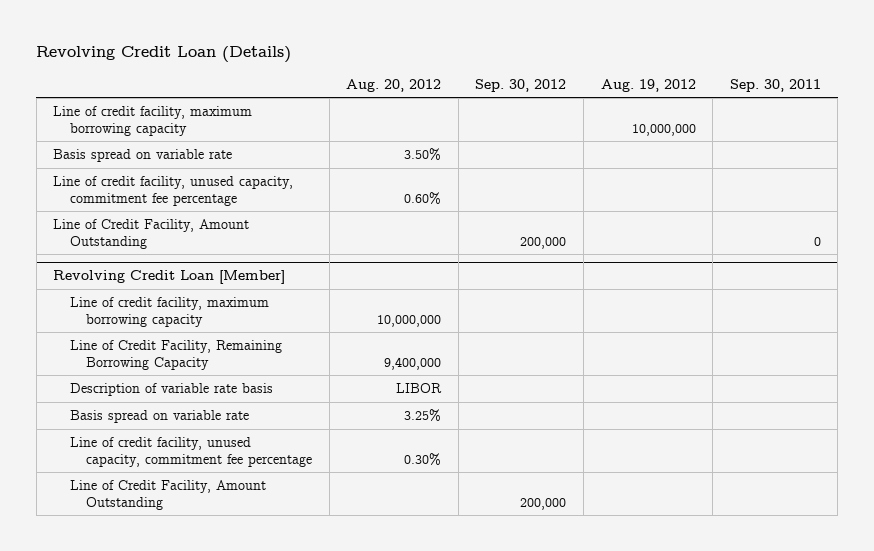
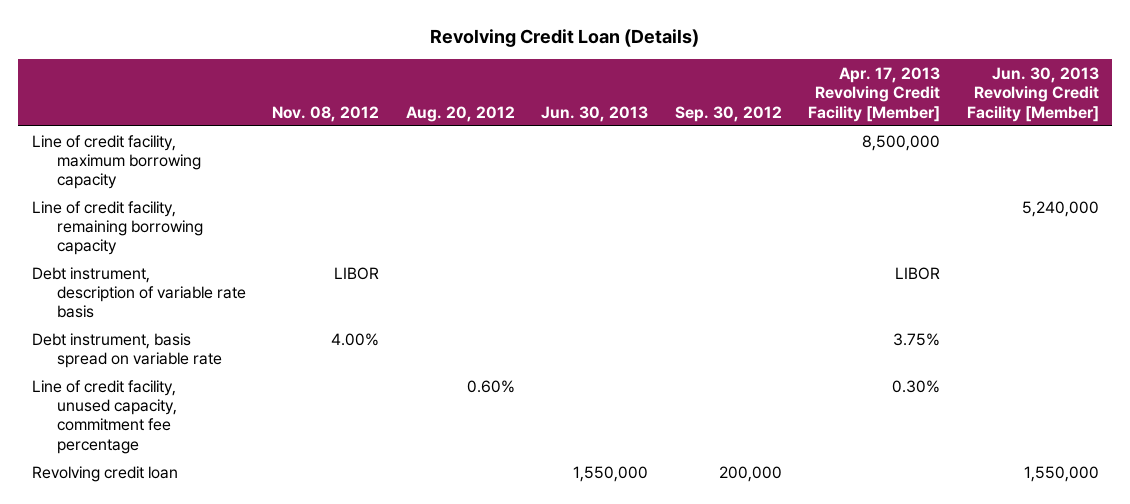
- | Aug. 20, 2012 | Sep. 30, 2012 | Aug. 19, 2012 | Sep. 30, 2011
+ | Nov. 08, 2012 | Aug. 20, 2012 | Jun. 30, 2013 | Sep. 30, 2012 | Apr. 17, 2013 Revolving Credit Facility [Member] | Jun. 30, 2013 Revolving Credit Facility [Member]
- Basis spread on variable rate | 3.50% | | |
+ Line of credit facility, remaining borrowing capacity | | | | | | 5,240,000
+ Debt instrument, description of variable rate basis | LIBOR | | | | LIBOR |
+ Debt instrument, basis spread on variable rate | 4.00% | | | | 3.75% |
- Line of Credit Facility, Amount Outstanding | | 200,000 | | 0
- Revolving Credit Loan [Member]
- Line of credit facility, maximum borrowing capacity | 10,000,000 | | |
- Line of Credit Facility, Remaining Borrowing Capacity | 9,400,000 | | |
- Description of variable rate basis | LIBOR | | |
- Basis spread on variable rate | 3.25% | | |
- Line of credit facility, unused capacity, commitment fee percentage | 0.30% | | |
- Line of Credit Facility, Amount Outstanding | | 200,000 | |
+ Revolving credit loan | | | 1,550,000 | 200,000 | | 1,550,000

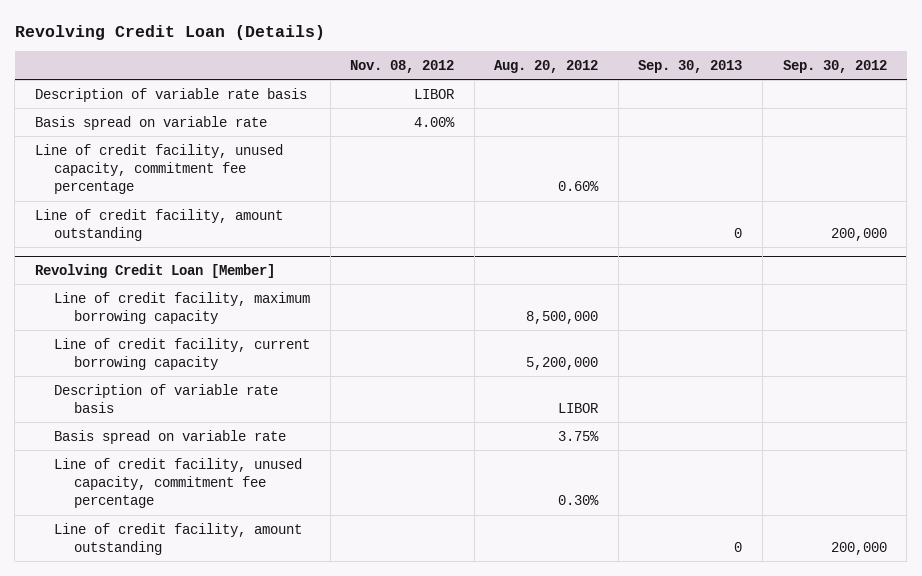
- | Nov. 08, 2012 | Aug. 20, 2012 | Jun. 30, 2013 | Sep. 30, 2012 | Apr. 17, 2013 Revolving Credit Facility [Member] | Jun. 30, 2013 Revolving Credit Facility [Member]
+ | Nov. 08, 2012 | Aug. 20, 2012 | Sep. 30, 2013 | Sep. 30, 2012
- Line of credit facility, maximum borrowing capacity | | | | | 8,500,000 |
- Line of credit facility, remaining borrowing capacity | | | | | | 5,240,000
- Debt instrument, description of variable rate basis | LIBOR | | | | LIBOR |
- Debt instrument, basis spread on variable rate | 4.00% | | | | 3.75% |
+ Description of variable rate basis | LIBOR | | |
+ Basis spread on variable rate | 4.00% | | |
- Revolving credit loan | | | 1,550,000 | 200,000 | | 1,550,000
+ Line of credit facility, amount outstanding | | | 0 | 200,000
+ Revolving Credit Loan [Member]
+ Line of credit facility, maximum borrowing capacity | | 8,500,000 | |
+ Line of credit facility, current borrowing capacity | | 5,200,000 | |
+ Description of variable rate basis | | LIBOR | |
+ Basis spread on variable rate | | 3.75% | |
+ Line of credit facility, unused capacity, commitment fee percentage | | 0.30% | |
+ Line of credit facility, amount outstanding | | | 0 | 200,000

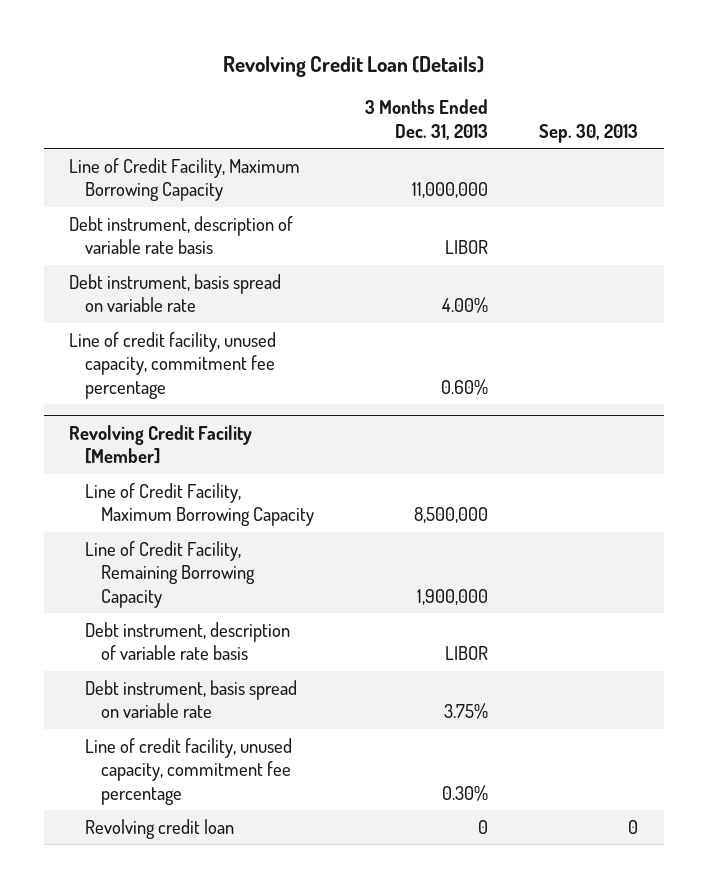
- | Nov. 08, 2012 | Aug. 20, 2012 | Sep. 30, 2013 | Sep. 30, 2012
+ | 3 Months Ended Dec. 31, 2013 | Sep. 30, 2013
- Description of variable rate basis | LIBOR | | |
- Basis spread on variable rate | 4.00% | | |
+ Line of Credit Facility, Maximum Borrowing Capacity | 11,000,000 |
+ Debt instrument, description of variable rate basis | LIBOR |
+ Debt instrument, basis spread on variable rate | 4.00% |
- Line of credit facility, amount outstanding | | | 0 | 200,000
- Revolving Credit Loan [Member]
- Line of credit facility, maximum borrowing capacity | | 8,500,000 | |
- Line of credit facility, current borrowing capacity | | 5,200,000 | |
- Description of variable rate basis | | LIBOR | |
- Basis spread on variable rate | | 3.75% | |
+ Revolving Credit Facility [Member]
+ Line of Credit Facility, Maximum Borrowing Capacity | 8,500,000 |
+ Line of Credit Facility, Remaining Borrowing Capacity | 1,900,000 |
+ Debt instrument, description of variable rate basis | LIBOR |
+ Debt instrument, basis spread on variable rate | 3.75% |
- Line of credit facility, amount outstanding | | | 0 | 200,000
+ Revolving credit loan | 0 | 0

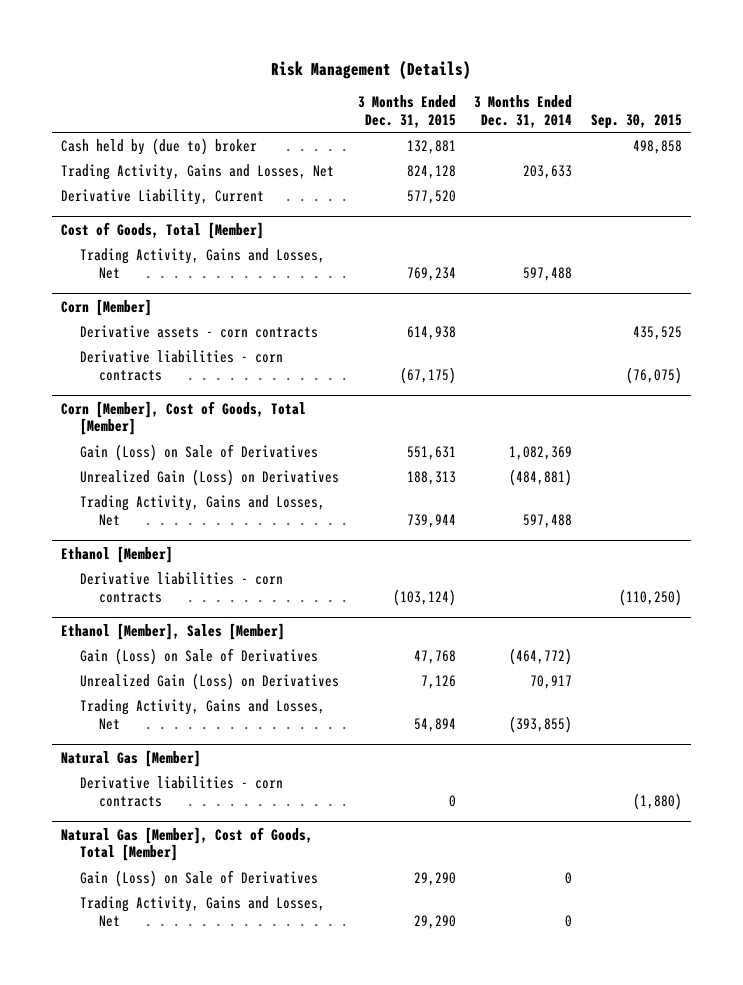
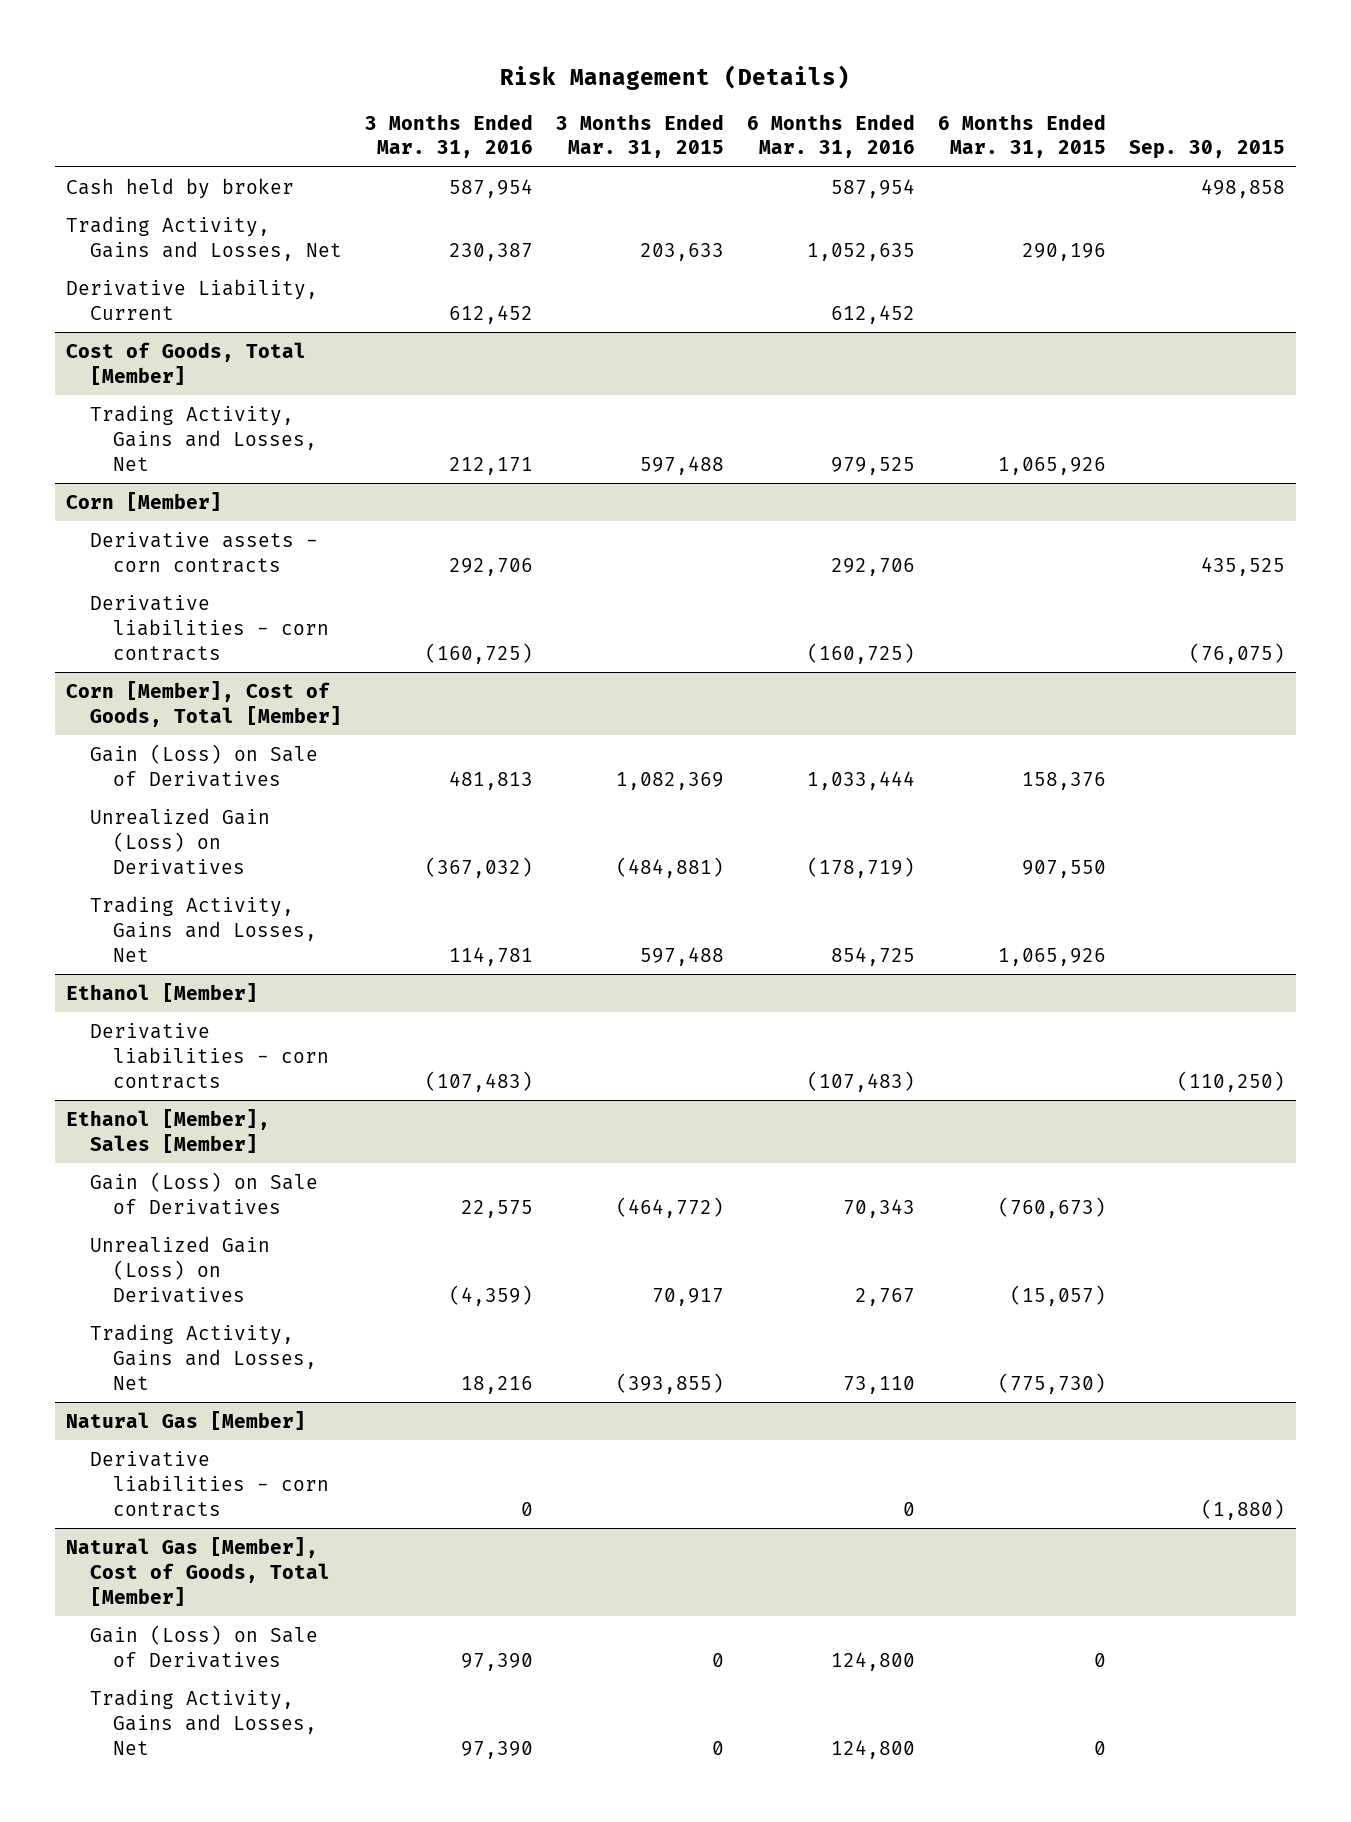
- | 3 Months Ended Dec. 31, 2015 | 3 Months Ended Dec. 31, 2014 | Sep. 30, 2015
+ | 3 Months Ended Mar. 31, 2016 | 3 Months Ended Mar. 31, 2015 | 6 Months Ended Mar. 31, 2016 | 6 Months Ended Mar. 31, 2015 | Sep. 30, 2015
- Cash held by (due to) broker | 132,881 | | 498,858
+ Cash held by broker | 587,954 | | 587,954 | | 498,858

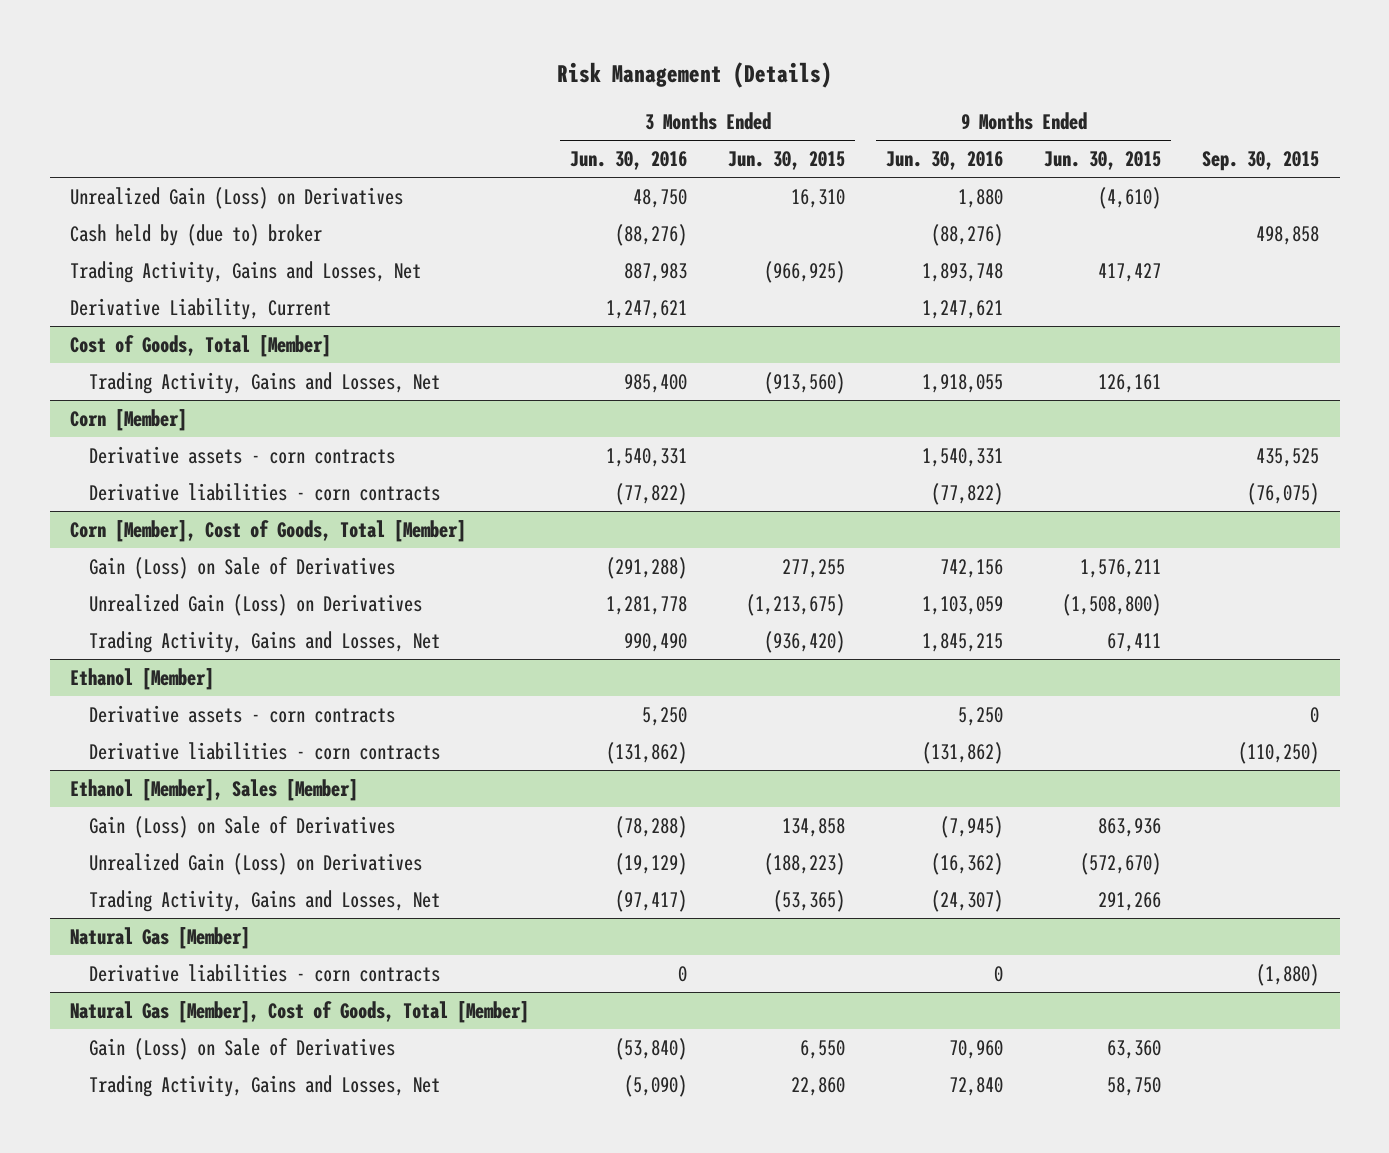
- | 3 Months Ended Mar. 31, 2016 | 3 Months Ended Mar. 31, 2015 | 6 Months Ended Mar. 31, 2016 | 6 Months Ended Mar. 31, 2015 | Sep. 30, 2015
+ | 3 Months Ended Jun. 30, 2016 | 3 Months Ended Jun. 30, 2015 | 9 Months Ended Jun. 30, 2016 | 9 Months Ended Jun. 30, 2015 | Sep. 30, 2015
- Cash held by broker | 587,954 | | 587,954 | | 498,858
+ Unrealized Gain (Loss) on Derivatives | 48,750 | 16,310 | 1,880 | (4,610) |
+ Cash held by (due to) broker | (88,276) | | (88,276) | | 498,858
@ Ethanol [Member]
+ Derivative assets - corn contracts | 5,250 | | 5,250 | | 0

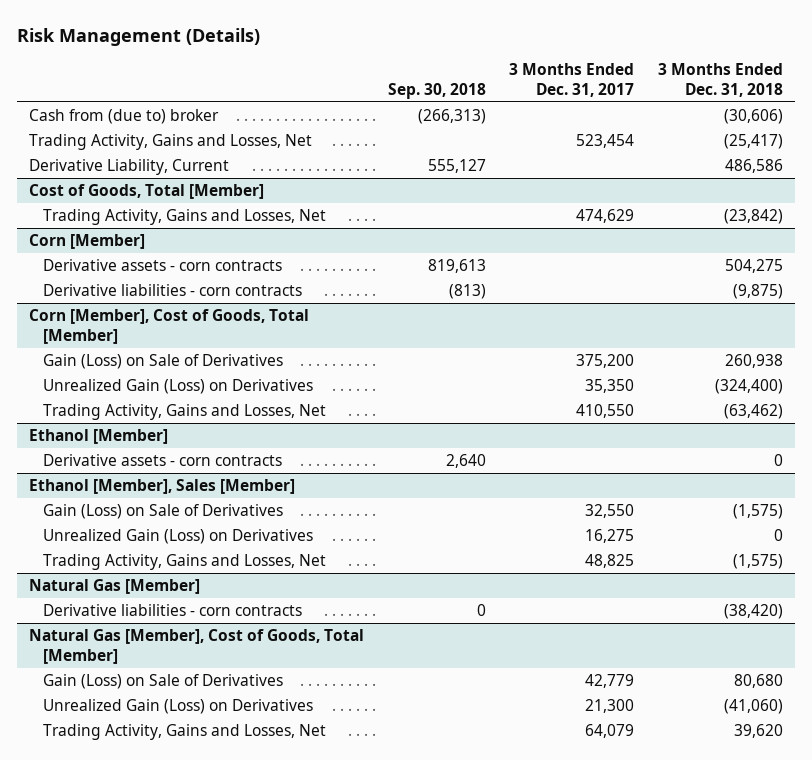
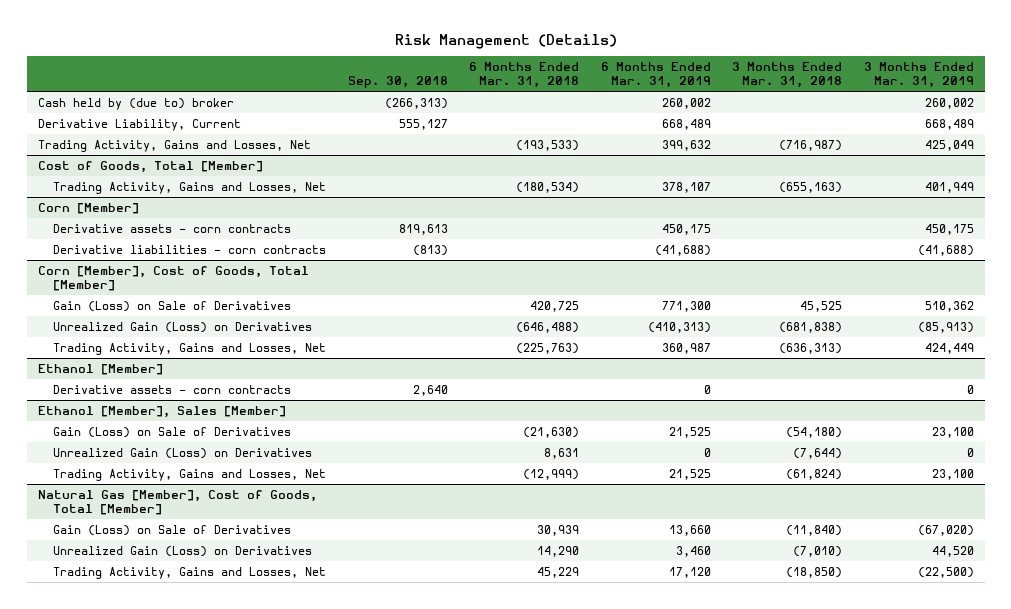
- | Sep. 30, 2018 | 3 Months Ended Dec. 31, 2017 | 3 Months Ended Dec. 31, 2018
+ | Sep. 30, 2018 | 6 Months Ended Mar. 31, 2018 | 6 Months Ended Mar. 31, 2019 | 3 Months Ended Mar. 31, 2018 | 3 Months Ended Mar. 31, 2019
- Cash from (due to) broker | (266,313) | | (30,606)
+ Cash held by (due to) broker | (266,313) | | 260,002 | | 260,002
moved down: Trading Activity, Gains and Losses, Net | | (193,533) | 399,632 | (716,987) | 425,049
- Natural Gas [Member]
- Derivative liabilities - corn contracts | 0 | | (38,420)

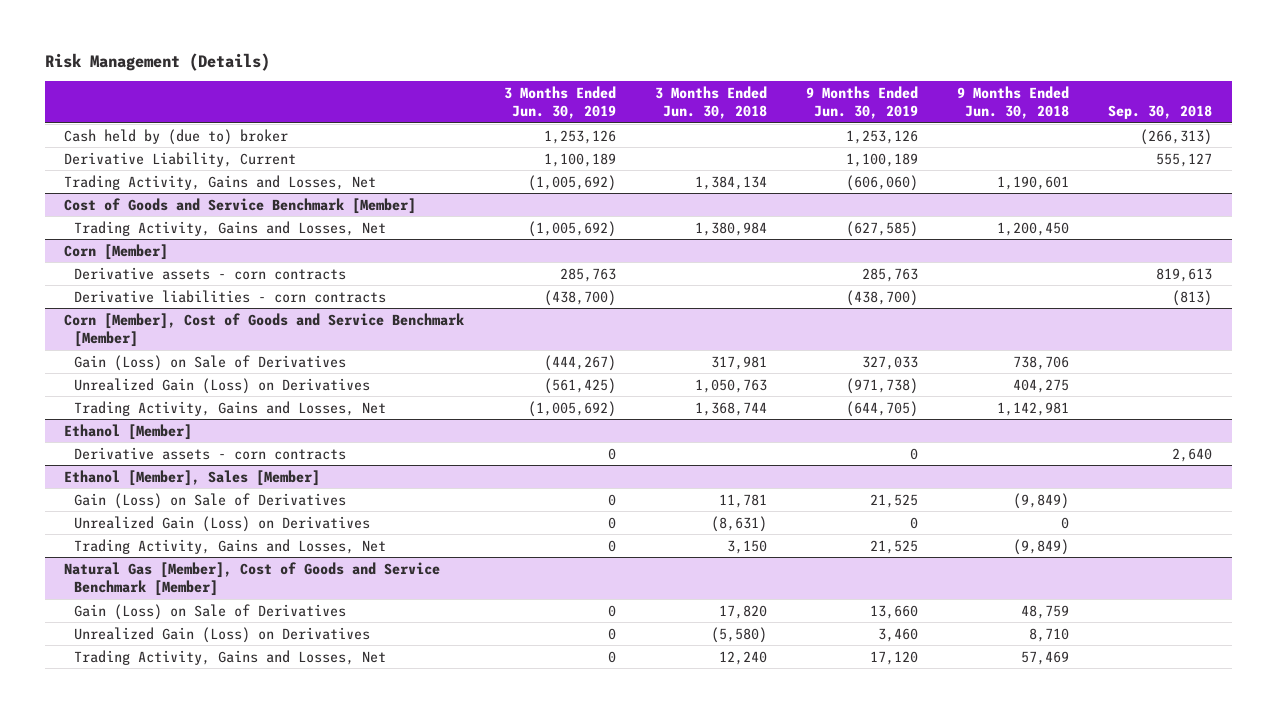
- | Sep. 30, 2018 | 6 Months Ended Mar. 31, 2018 | 6 Months Ended Mar. 31, 2019 | 3 Months Ended Mar. 31, 2018 | 3 Months Ended Mar. 31, 2019
+ | 3 Months Ended Jun. 30, 2019 | 3 Months Ended Jun. 30, 2018 | 9 Months Ended Jun. 30, 2019 | 9 Months Ended Jun. 30, 2018 | Sep. 30, 2018
- Cost of Goods, Total [Member]
+ Cost of Goods and Service Benchmark [Member]
- Corn [Member], Cost of Goods, Total [Member]
+ Corn [Member], Cost of Goods and Service Benchmark [Member]
- Natural Gas [Member], Cost of Goods, Total [Member]
+ Natural Gas [Member], Cost of Goods and Service Benchmark [Member]

